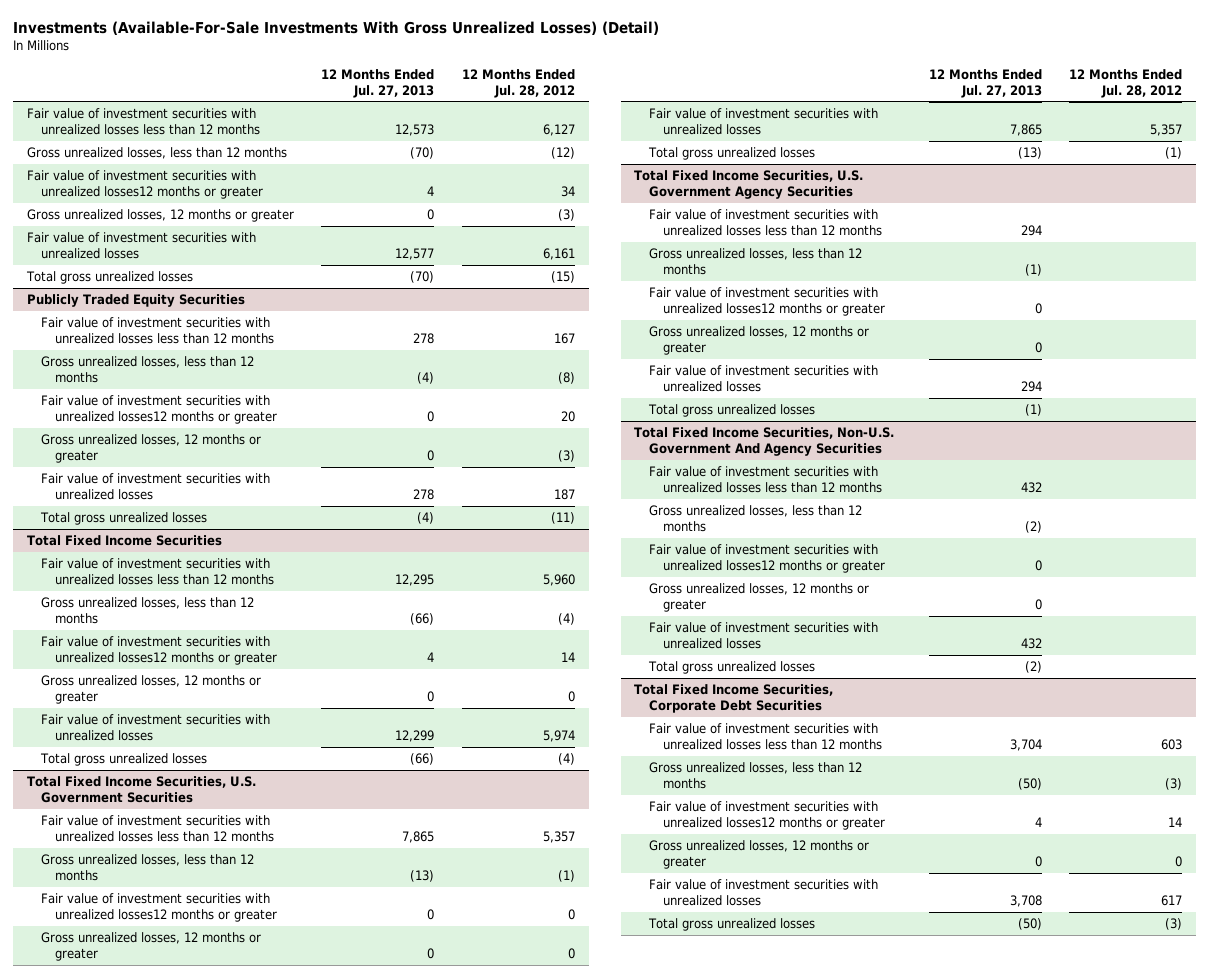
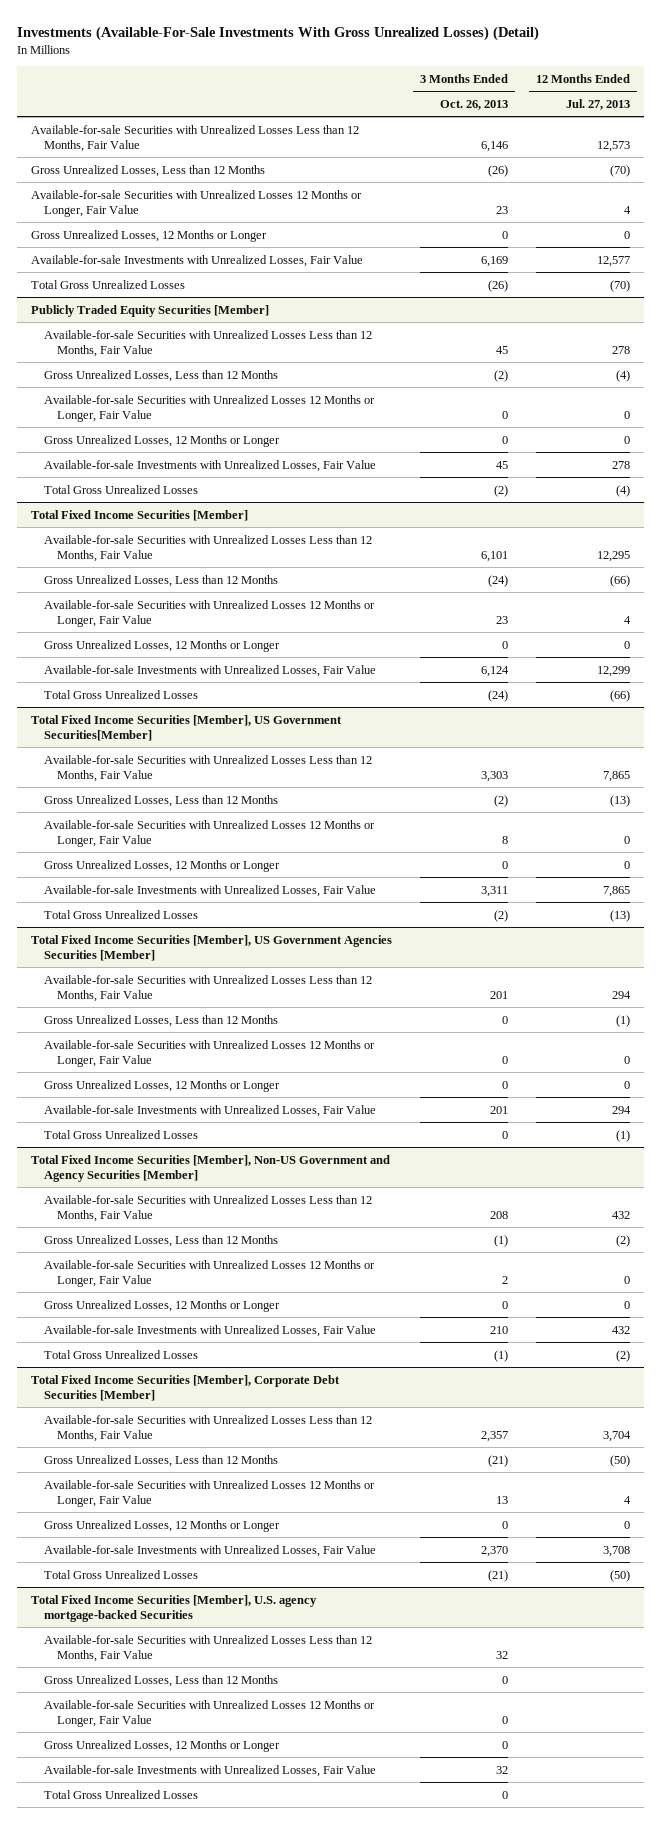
- | 12 Months Ended Jul. 27, 2013 | 12 Months Ended Jul. 28, 2012
+ | 3 Months Ended Oct. 26, 2013 | 12 Months Ended Jul. 27, 2013
- Fair value of investment securities with unrealized losses less than 12 months | 12,573 | 6,127
- Gross unrealized losses, less than 12 months | (70) | (12)
- Fair value of investment securities with unrealized losses12 months or greater | 4 | 34
- Gross unrealized losses, 12 months or greater | 0 | (3)
- Fair value of investment securities with unrealized losses | 12,577 | 6,161
- Total gross unrealized losses | (70) | (15)
- Publicly Traded Equity Securities
- Fair value of investment securities with unrealized losses less than 12 months | 278 | 167
- Gross unrealized losses, less than 12 months | (4) | (8)
- Fair value of investment securities with unrealized losses12 months or greater | 0 | 20
- Gross unrealized losses, 12 months or greater | 0 | (3)
- Fair value of investment securities with unrealized losses | 278 | 187
- Total gross unrealized losses | (4) | (11)
- Total Fixed Income Securities
- Fair value of investment securities with unrealized losses less than 12 months | 12,295 | 5,960
- Gross unrealized losses, less than 12 months | (66) | (4)
- Fair value of investment securities with unrealized losses12 months or greater | 4 | 14
- Gross unrealized losses, 12 months or greater | 0 | 0
- Fair value of investment securities with unrealized losses | 12,299 | 5,974
- Total gross unrealized losses | (66) | (4)
- Total Fixed Income Securities, U.S. Government Securities
- Fair value of investment securities with unrealized losses less than 12 months | 7,865 | 5,357
- Gross unrealized losses, less than 12 months | (13) | (1)
- Fair value of investment securities with unrealized losses12 months or greater | 0 | 0
- Gross unrealized losses, 12 months or greater | 0 | 0
- Fair value of investment securities with unrealized losses | 7,865 | 5,357
- Total gross unrealized losses | (13) | (1)
- Total Fixed Income Securities, U.S. Government Agency Securities
- Fair value of investment securities with unrealized losses less than 12 months | 294 |
- Gross unrealized losses, less than 12 months | (1) |
- Fair value of investment securities with unrealized losses12 months or greater | 0 |
- Gross unrealized losses, 12 months or greater | 0 |
- Fair value of investment securities with unrealized losses | 294 |
- Total gross unrealized losses | (1) |
- Total Fixed Income Securities, Non-U.S. Government And Agency Securities
- Fair value of investment securities with unrealized losses less than 12 months | 432 |
- Gross unrealized losses, less than 12 months | (2) |
- Fair value of investment securities with unrealized losses12 months or greater | 0 |
- Gross unrealized losses, 12 months or greater | 0 |
- Fair value of investment securities with unrealized losses | 432 |
- Total gross unrealized losses | (2) |
- Total Fixed Income Securities, Corporate Debt Securities
- Fair value of investment securities with unrealized losses less than 12 months | 3,704 | 603
- Gross unrealized losses, less than 12 months | (50) | (3)
- Fair value of investment securities with unrealized losses12 months or greater | 4 | 14
- Gross unrealized losses, 12 months or greater | 0 | 0
- Fair value of investment securities with unrealized losses | 3,708 | 617
- Total gross unrealized losses | (50) | (3)
+ Available-for-sale Securities with Unrealized Losses Less than 12 Months, Fair Value | 6,146 | 12,573
+ Gross Unrealized Losses, Less than 12 Months | (26) | (70)
+ Available-for-sale Securities with Unrealized Losses 12 Months or Longer, Fair Value | 23 | 4
+ Gross Unrealized Losses, 12 Months or Longer | 0 | 0
+ Available-for-sale Investments with Unrealized Losses, Fair Value | 6,169 | 12,577
+ Total Gross Unrealized Losses | (26) | (70)
+ Publicly Traded Equity Securities [Member]
+ Available-for-sale Securities with Unrealized Losses Less than 12 Months, Fair Value | 45 | 278
+ Gross Unrealized Losses, Less than 12 Months | (2) | (4)
+ Available-for-sale Securities with Unrealized Losses 12 Months or Longer, Fair Value | 0 | 0
+ Gross Unrealized Losses, 12 Months or Longer | 0 | 0
+ Available-for-sale Investments with Unrealized Losses, Fair Value | 45 | 278
+ Total Gross Unrealized Losses | (2) | (4)
+ Total Fixed Income Securities [Member]
+ Available-for-sale Securities with Unrealized Losses Less than 12 Months, Fair Value | 6,101 | 12,295
+ Gross Unrealized Losses, Less than 12 Months | (24) | (66)
+ Available-for-sale Securities with Unrealized Losses 12 Months or Longer, Fair Value | 23 | 4
+ Gross Unrealized Losses, 12 Months or Longer | 0 | 0
+ Available-for-sale Investments with Unrealized Losses, Fair Value | 6,124 | 12,299
+ Total Gross Unrealized Losses | (24) | (66)
+ Total Fixed Income Securities [Member], US Government Securities[Member]
+ Available-for-sale Securities with Unrealized Losses Less than 12 Months, Fair Value | 3,303 | 7,865
+ Gross Unrealized Losses, Less than 12 Months | (2) | (13)
+ Available-for-sale Securities with Unrealized Losses 12 Months or Longer, Fair Value | 8 | 0
+ Gross Unrealized Losses, 12 Months or Longer | 0 | 0
+ Available-for-sale Investments with Unrealized Losses, Fair Value | 3,311 | 7,865
+ Total Gross Unrealized Losses | (2) | (13)
+ Total Fixed Income Securities [Member], US Government Agencies Securities [Member]
+ Available-for-sale Securities with Unrealized Losses Less than 12 Months, Fair Value | 201 | 294
+ Gross Unrealized Losses, Less than 12 Months | 0 | (1)
+ Available-for-sale Securities with Unrealized Losses 12 Months or Longer, Fair Value | 0 | 0
+ Gross Unrealized Losses, 12 Months or Longer | 0 | 0
+ Available-for-sale Investments with Unrealized Losses, Fair Value | 201 | 294
+ Total Gross Unrealized Losses | 0 | (1)
+ Total Fixed Income Securities [Member], Non-US Government and Agency Securities [Member]
+ Available-for-sale Securities with Unrealized Losses Less than 12 Months, Fair Value | 208 | 432
+ Gross Unrealized Losses, Less than 12 Months | (1) | (2)
+ Available-for-sale Securities with Unrealized Losses 12 Months or Longer, Fair Value | 2 | 0
+ Gross Unrealized Losses, 12 Months or Longer | 0 | 0
+ Available-for-sale Investments with Unrealized Losses, Fair Value | 210 | 432
+ Total Gross Unrealized Losses | (1) | (2)
+ Total Fixed Income Securities [Member], Corporate Debt Securities [Member]
+ Available-for-sale Securities with Unrealized Losses Less than 12 Months, Fair Value | 2,357 | 3,704
+ Gross Unrealized Losses, Less than 12 Months | (21) | (50)
+ Available-for-sale Securities with Unrealized Losses 12 Months or Longer, Fair Value | 13 | 4
+ Gross Unrealized Losses, 12 Months or Longer | 0 | 0
+ Available-for-sale Investments with Unrealized Losses, Fair Value | 2,370 | 3,708
+ Total Gross Unrealized Losses | (21) | (50)
+ Total Fixed Income Securities [Member], U.S. agency mortgage-backed Securities
+ Available-for-sale Securities with Unrealized Losses Less than 12 Months, Fair Value | 32 |
+ Gross Unrealized Losses, Less than 12 Months | 0 |
+ Available-for-sale Securities with Unrealized Losses 12 Months or Longer, Fair Value | 0 |
+ Gross Unrealized Losses, 12 Months or Longer | 0 |
+ Available-for-sale Investments with Unrealized Losses, Fair Value | 32 |
+ Total Gross Unrealized Losses | 0 |

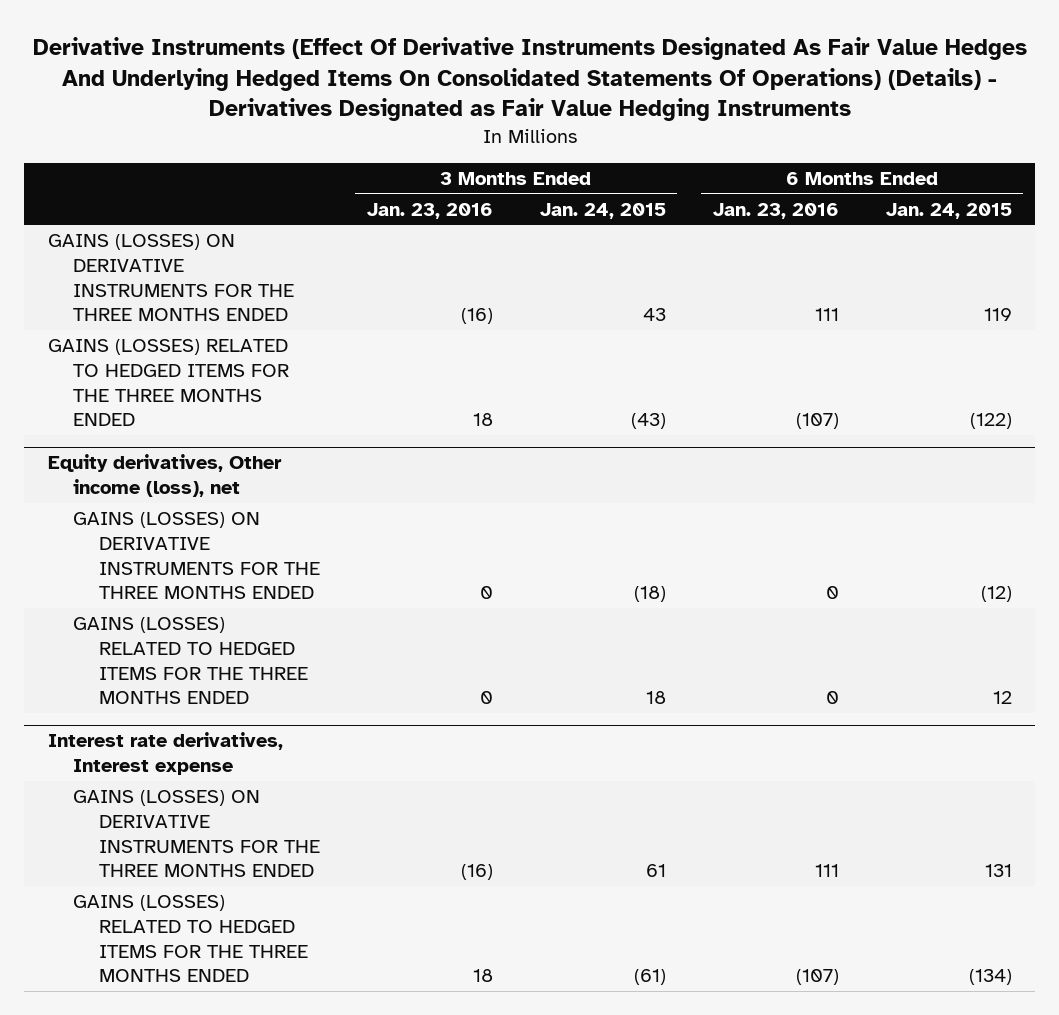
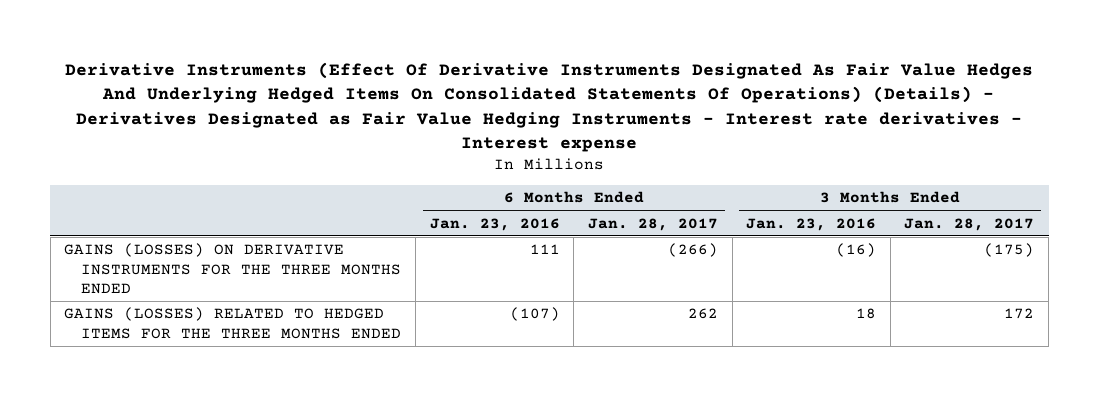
- Derivative Instruments (Effect Of Derivative Instruments Designated As Fair Value Hedges And Underlying Hedged Items On Consolidated Statements Of Operations) (Details) - Derivatives Designated as Fair Value Hedging Instruments
+ Derivative Instruments (Effect Of Derivative Instruments Designated As Fair Value Hedges And Underlying Hedged Items On Consolidated Statements Of Operations) (Details) - Derivatives Designated as Fair Value Hedging Instruments - Interest rate derivatives - Interest expense
- | 3 Months Ended Jan. 23, 2016 | 3 Months Ended Jan. 24, 2015 | 6 Months Ended Jan. 23, 2016 | 6 Months Ended Jan. 24, 2015
+ | 6 Months Ended Jan. 23, 2016 | 6 Months Ended Jan. 28, 2017 | 3 Months Ended Jan. 23, 2016 | 3 Months Ended Jan. 28, 2017
- Equity derivatives, Other income (loss), net
- GAINS (LOSSES) ON DERIVATIVE INSTRUMENTS FOR THE THREE MONTHS ENDED | 0 | (18) | 0 | (12)
- GAINS (LOSSES) RELATED TO HEDGED ITEMS FOR THE THREE MONTHS ENDED | 0 | 18 | 0 | 12
- Interest rate derivatives, Interest expense
- GAINS (LOSSES) ON DERIVATIVE INSTRUMENTS FOR THE THREE MONTHS ENDED | (16) | 61 | 111 | 131
- GAINS (LOSSES) RELATED TO HEDGED ITEMS FOR THE THREE MONTHS ENDED | 18 | (61) | (107) | (134)

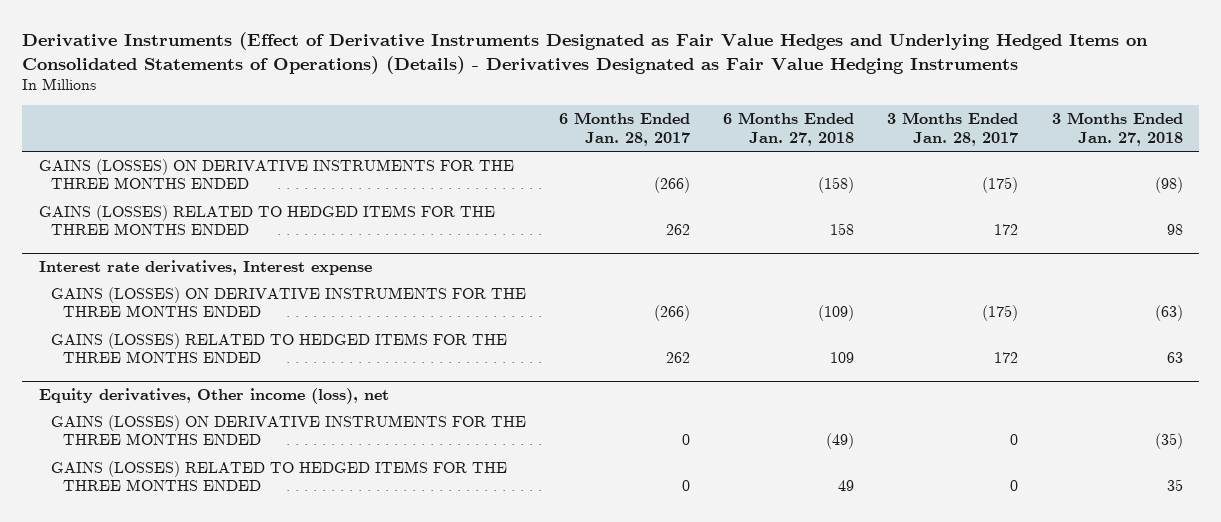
- Derivative Instruments (Effect Of Derivative Instruments Designated As Fair Value Hedges And Underlying Hedged Items On Consolidated Statements Of Operations) (Details) - Derivatives Designated as Fair Value Hedging Instruments - Interest rate derivatives - Interest expense
+ Derivative Instruments (Effect of Derivative Instruments Designated as Fair Value Hedges and Underlying Hedged Items on Consolidated Statements of Operations) (Details) - Derivatives Designated as Fair Value Hedging Instruments
- | 6 Months Ended Jan. 23, 2016 | 6 Months Ended Jan. 28, 2017 | 3 Months Ended Jan. 23, 2016 | 3 Months Ended Jan. 28, 2017
+ | 6 Months Ended Jan. 28, 2017 | 6 Months Ended Jan. 27, 2018 | 3 Months Ended Jan. 28, 2017 | 3 Months Ended Jan. 27, 2018
+ Interest rate derivatives, Interest expense
+ GAINS (LOSSES) ON DERIVATIVE INSTRUMENTS FOR THE THREE MONTHS ENDED | (266) | (109) | (175) | (63)
+ GAINS (LOSSES) RELATED TO HEDGED ITEMS FOR THE THREE MONTHS ENDED | 262 | 109 | 172 | 63
+ Equity derivatives, Other income (loss), net
+ GAINS (LOSSES) ON DERIVATIVE INSTRUMENTS FOR THE THREE MONTHS ENDED | 0 | (49) | 0 | (35)
+ GAINS (LOSSES) RELATED TO HEDGED ITEMS FOR THE THREE MONTHS ENDED | 0 | 49 | 0 | 35

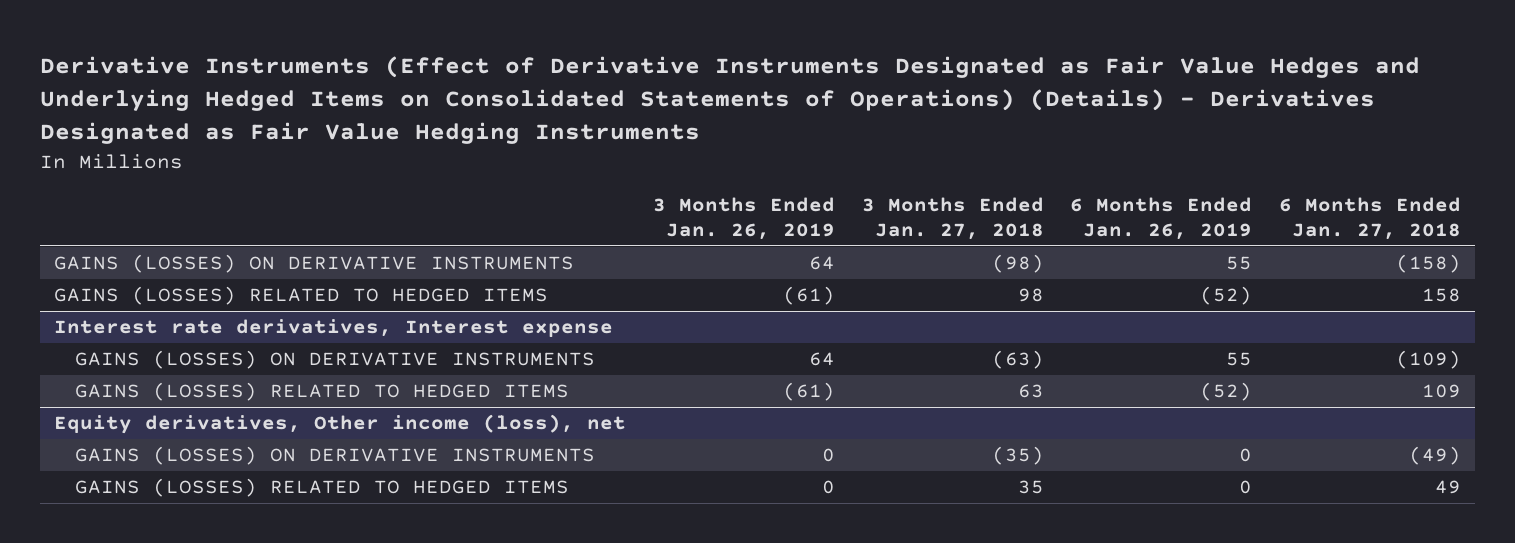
- | 6 Months Ended Jan. 28, 2017 | 6 Months Ended Jan. 27, 2018 | 3 Months Ended Jan. 28, 2017 | 3 Months Ended Jan. 27, 2018
+ | 3 Months Ended Jan. 26, 2019 | 3 Months Ended Jan. 27, 2018 | 6 Months Ended Jan. 26, 2019 | 6 Months Ended Jan. 27, 2018
- GAINS (LOSSES) ON DERIVATIVE INSTRUMENTS FOR THE THREE MONTHS ENDED | (266) | (158) | (175) | (98)
- GAINS (LOSSES) RELATED TO HEDGED ITEMS FOR THE THREE MONTHS ENDED | 262 | 158 | 172 | 98
+ GAINS (LOSSES) ON DERIVATIVE INSTRUMENTS | 64 | (98) | 55 | (158)
+ GAINS (LOSSES) RELATED TO HEDGED ITEMS | (61) | 98 | (52) | 158
@ Interest rate derivatives, Interest expense
- GAINS (LOSSES) ON DERIVATIVE INSTRUMENTS FOR THE THREE MONTHS ENDED | (266) | (109) | (175) | (63)
- GAINS (LOSSES) RELATED TO HEDGED ITEMS FOR THE THREE MONTHS ENDED | 262 | 109 | 172 | 63
+ GAINS (LOSSES) ON DERIVATIVE INSTRUMENTS | 64 | (63) | 55 | (109)
+ GAINS (LOSSES) RELATED TO HEDGED ITEMS | (61) | 63 | (52) | 109
@ Equity derivatives, Other income (loss), net
- GAINS (LOSSES) ON DERIVATIVE INSTRUMENTS FOR THE THREE MONTHS ENDED | 0 | (49) | 0 | (35)
- GAINS (LOSSES) RELATED TO HEDGED ITEMS FOR THE THREE MONTHS ENDED | 0 | 49 | 0 | 35
+ GAINS (LOSSES) ON DERIVATIVE INSTRUMENTS | 0 | (35) | 0 | (49)
+ GAINS (LOSSES) RELATED TO HEDGED ITEMS | 0 | 35 | 0 | 49

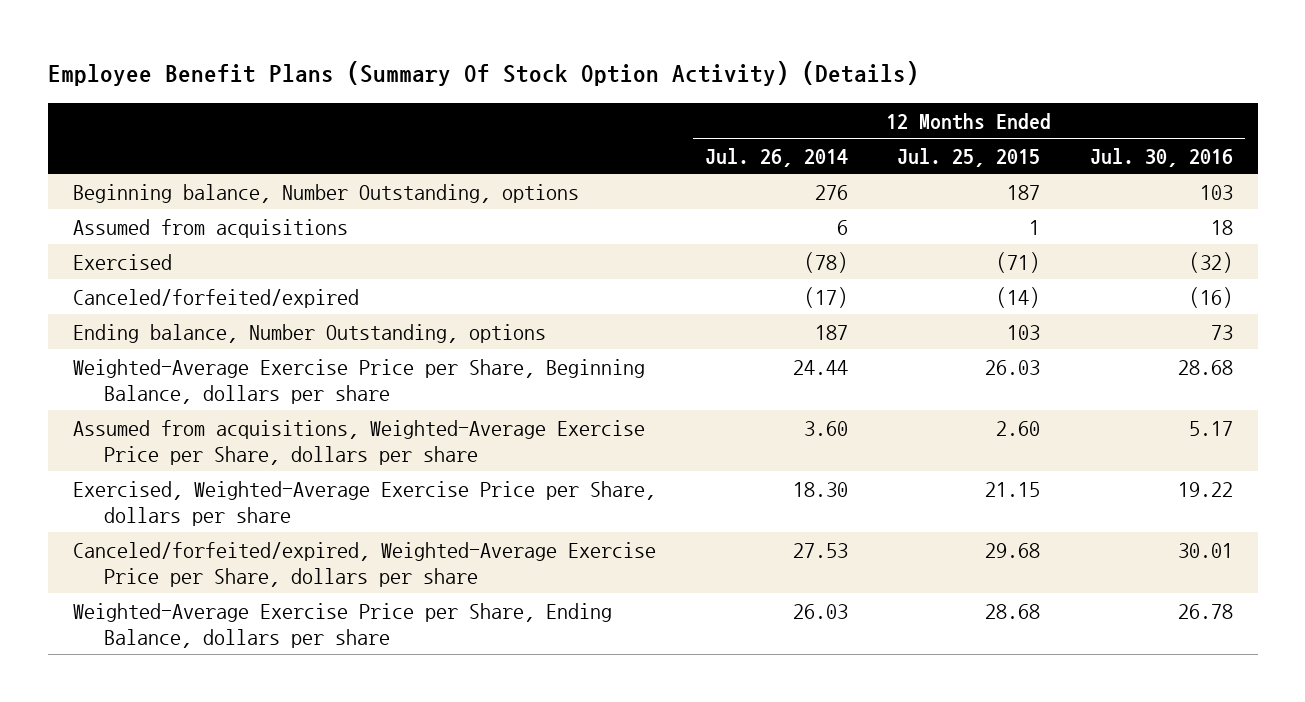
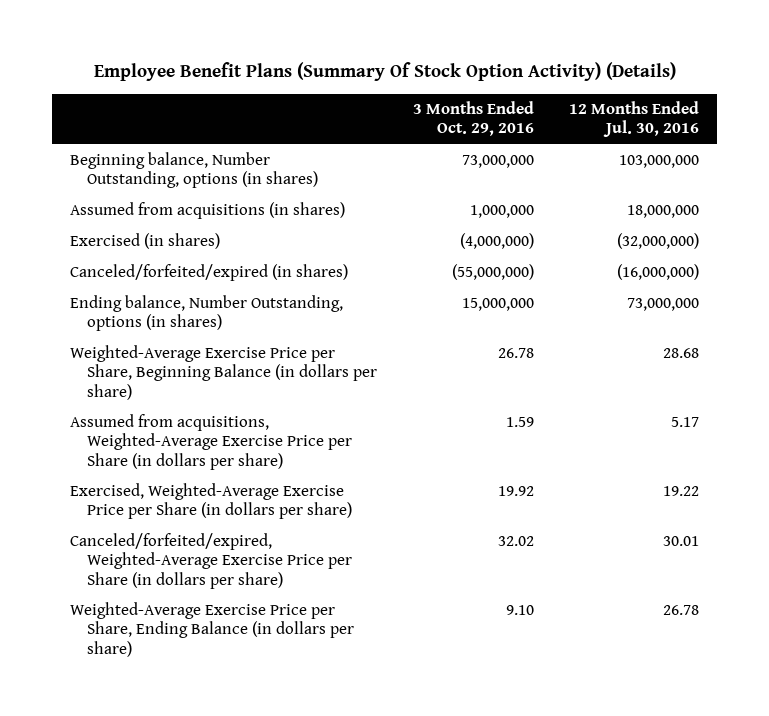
- | 12 Months Ended Jul. 26, 2014 | 12 Months Ended Jul. 25, 2015 | 12 Months Ended Jul. 30, 2016
+ | 3 Months Ended Oct. 29, 2016 | 12 Months Ended Jul. 30, 2016
- Beginning balance, Number Outstanding, options | 276 | 187 | 103
- Assumed from acquisitions | 6 | 1 | 18
- Exercised | (78) | (71) | (32)
- Canceled/forfeited/expired | (17) | (14) | (16)
- Ending balance, Number Outstanding, options | 187 | 103 | 73
- Weighted-Average Exercise Price per Share, Beginning Balance, dollars per share | 24.44 | 26.03 | 28.68
- Assumed from acquisitions, Weighted-Average Exercise Price per Share, dollars per share | 3.60 | 2.60 | 5.17
- Exercised, Weighted-Average Exercise Price per Share, dollars per share | 18.30 | 21.15 | 19.22
- Canceled/forfeited/expired, Weighted-Average Exercise Price per Share, dollars per share | 27.53 | 29.68 | 30.01
- Weighted-Average Exercise Price per Share, Ending Balance, dollars per share | 26.03 | 28.68 | 26.78
+ Beginning balance, Number Outstanding, options (in shares) | 73,000,000 | 103,000,000
+ Assumed from acquisitions (in shares) | 1,000,000 | 18,000,000
+ Exercised (in shares) | (4,000,000) | (32,000,000)
+ Canceled/forfeited/expired (in shares) | (55,000,000) | (16,000,000)
+ Ending balance, Number Outstanding, options (in shares) | 15,000,000 | 73,000,000
+ Weighted-Average Exercise Price per Share, Beginning Balance (in dollars per share) | 26.78 | 28.68
+ Assumed from acquisitions, Weighted-Average Exercise Price per Share (in dollars per share) | 1.59 | 5.17
+ Exercised, Weighted-Average Exercise Price per Share (in dollars per share) | 19.92 | 19.22
+ Canceled/forfeited/expired, Weighted-Average Exercise Price per Share (in dollars per share) | 32.02 | 30.01
+ Weighted-Average Exercise Price per Share, Ending Balance (in dollars per share) | 9.10 | 26.78

